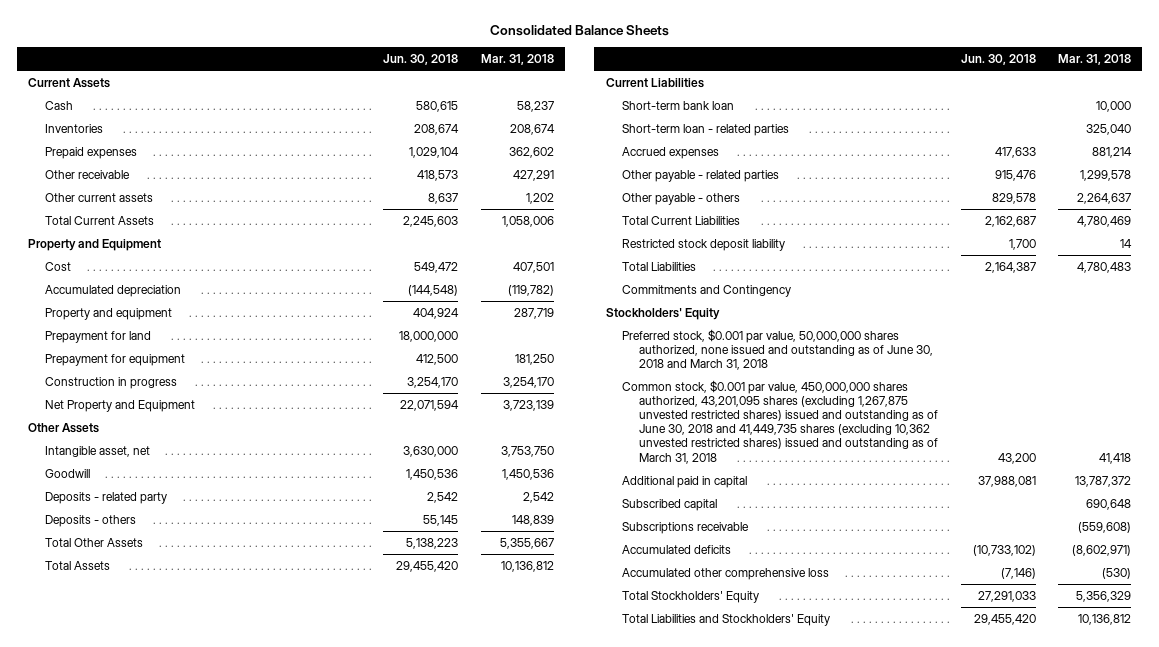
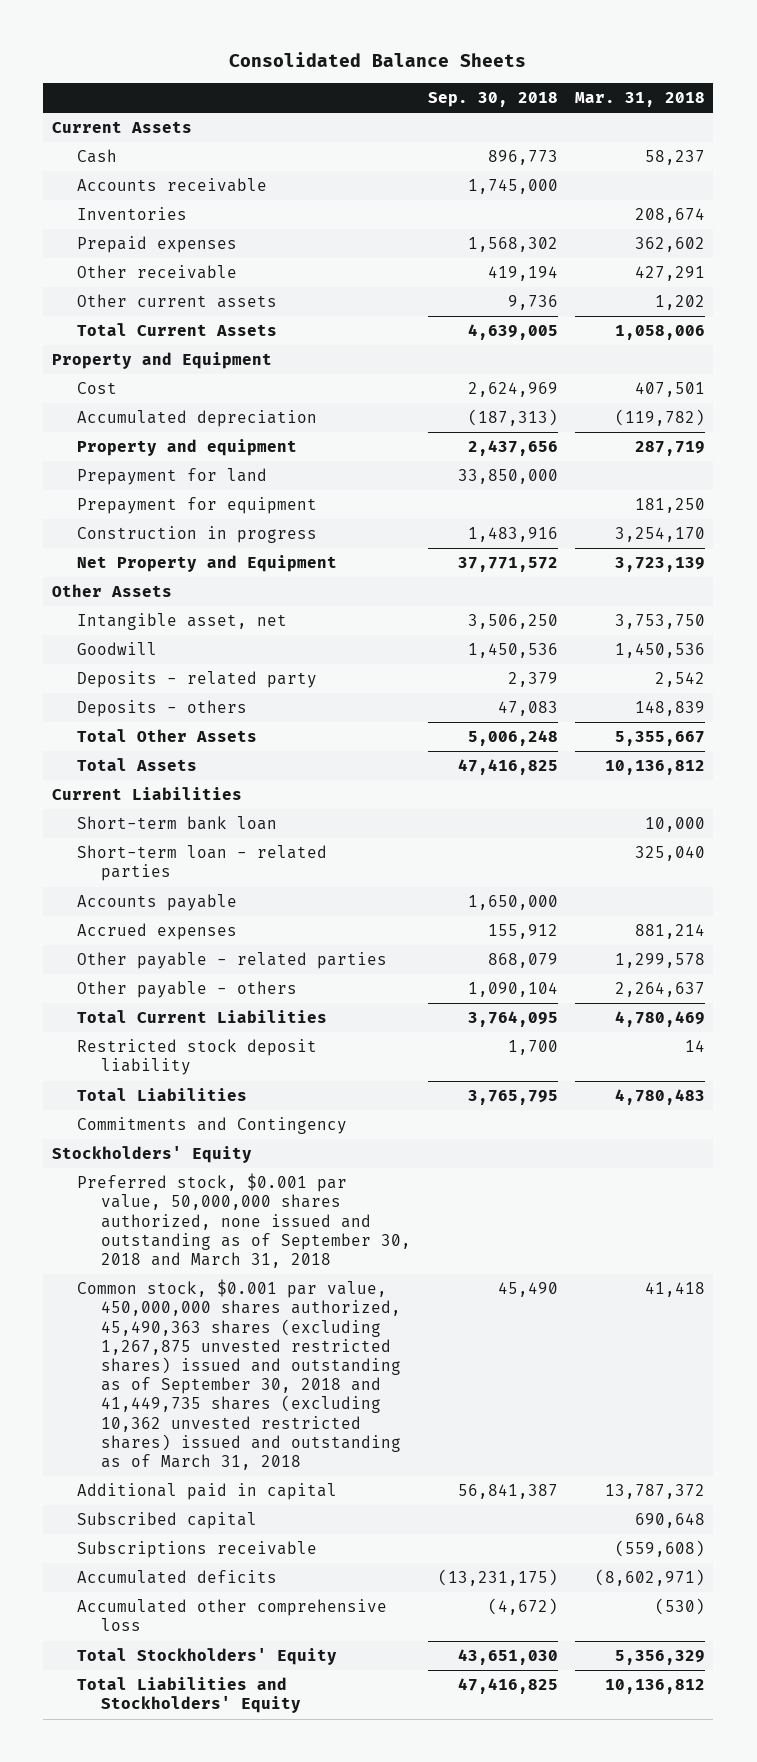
- | Jun. 30, 2018 | Mar. 31, 2018
+ | Sep. 30, 2018 | Mar. 31, 2018
+ Accounts receivable | 1,745,000 |
+ Accounts payable | 1,650,000 |
- Preferred stock, $0.001 par value, 50,000,000 shares authorized, none issued and outstanding as of June 30, 2018 and March 31, 2018
- Common stock, $0.001 par value, 450,000,000 shares authorized, 43,201,095 shares (excluding 1,267,875 unvested restricted shares) issued and outstanding as of June 30, 2018 and 41,449,735 shares (excluding 10,362 unvested restricted shares) issued and outstanding as of March 31, 2018 | 43,200 | 41,418
+ Preferred stock, $0.001 par value, 50,000,000 shares authorized, none issued and outstanding as of September 30, 2018 and March 31, 2018
+ Common stock, $0.001 par value, 450,000,000 shares authorized, 45,490,363 shares (excluding 1,267,875 unvested restricted shares) issued and outstanding as of September 30, 2018 and 41,449,735 shares (excluding 10,362 unvested restricted shares) issued and outstanding as of March 31, 2018 | 45,490 | 41,418

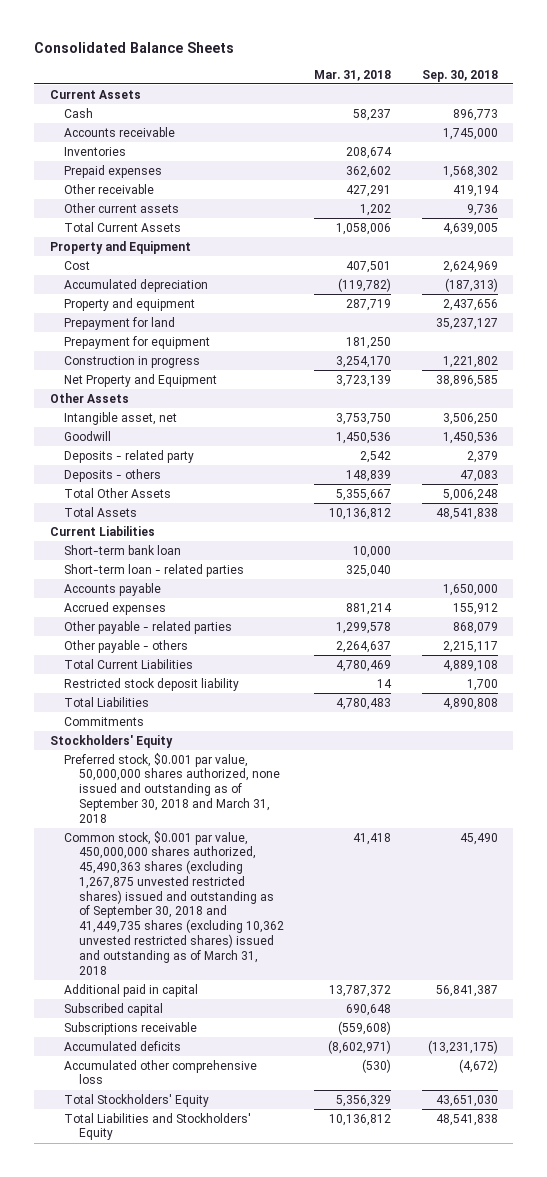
- | Sep. 30, 2018 | Mar. 31, 2018
+ | Mar. 31, 2018 | Sep. 30, 2018
- Prepayment for land | 33,850,000 |
+ Prepayment for land | | 35,237,127
- Construction in progress | 1,483,916 | 3,254,170
- Net Property and Equipment | 37,771,572 | 3,723,139
+ Construction in progress | 3,254,170 | 1,221,802
+ Net Property and Equipment | 3,723,139 | 38,896,585
- Total Assets | 47,416,825 | 10,136,812
+ Total Assets | 10,136,812 | 48,541,838
- Other payable - others | 1,090,104 | 2,264,637
- Total Current Liabilities | 3,764,095 | 4,780,469
+ Other payable - others | 2,264,637 | 2,215,117
+ Total Current Liabilities | 4,780,469 | 4,889,108
- Total Liabilities | 3,765,795 | 4,780,483
- Commitments and Contingency
+ Total Liabilities | 4,780,483 | 4,890,808
+ Commitments
- Total Liabilities and Stockholders' Equity | 47,416,825 | 10,136,812
+ Total Liabilities and Stockholders' Equity | 10,136,812 | 48,541,838

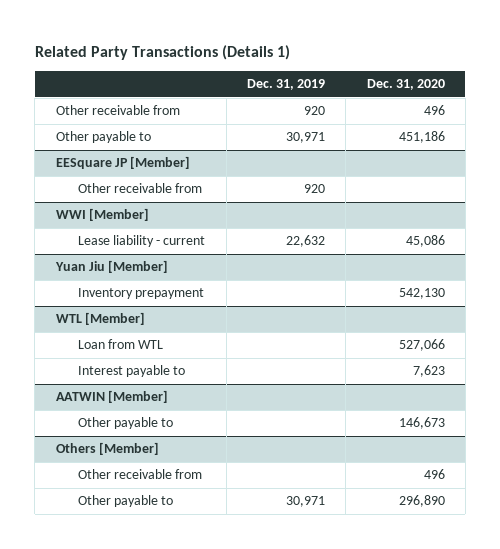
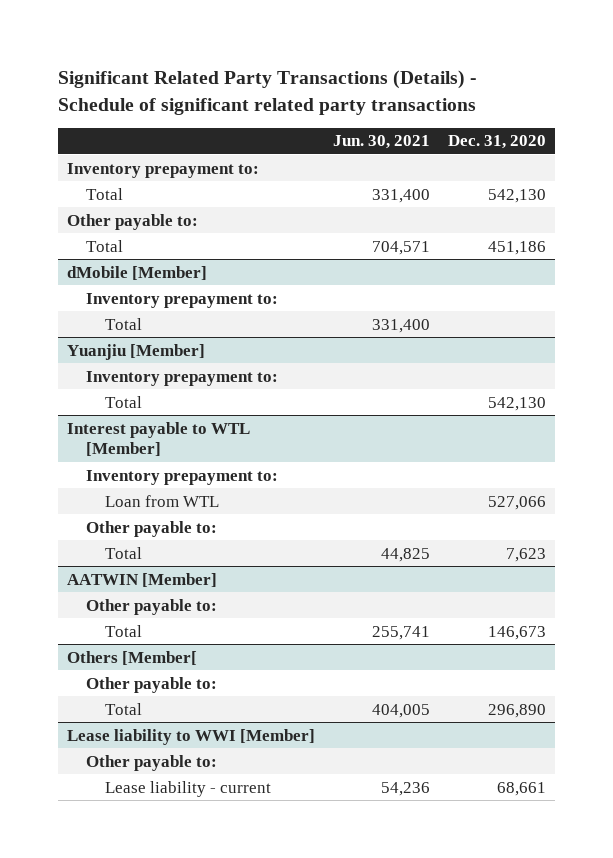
- Related Party Transactions (Details 1)
+ Significant Related Party Transactions (Details) - Schedule of significant related party transactions
- | Dec. 31, 2019 | Dec. 31, 2020
+ | Jun. 30, 2021 | Dec. 31, 2020
- Other receivable from | 920 | 496
- Other payable to | 30,971 | 451,186
- EESquare JP [Member]
- Other receivable from | 920 |
- WWI [Member]
- Lease liability - current | 22,632 | 45,086
- Yuan Jiu [Member]
- Inventory prepayment | | 542,130
- WTL [Member]
+ Inventory prepayment to:
+ Total | 331,400 | 542,130
+ Other payable to:
+ Total | 704,571 | 451,186
+ dMobile [Member]
+ Inventory prepayment to:
+ Total | 331,400 |
+ Yuanjiu [Member]
+ Inventory prepayment to:
+ Total | | 542,130
+ Interest payable to WTL [Member]
+ Inventory prepayment to:
- Interest payable to | | 7,623
+ Other payable to:
+ Total | 44,825 | 7,623
@ AATWIN [Member]
- Other payable to | | 146,673
- Others [Member]
- Other receivable from | | 496
- Other payable to | 30,971 | 296,890
@ AATWIN [Member]
+ Other payable to:
+ Total | 255,741 | 146,673
+ Others [Member[
+ Other payable to:
+ Total | 404,005 | 296,890
+ Lease liability to WWI [Member]
+ Other payable to:
+ Lease liability - current | 54,236 | 68,661

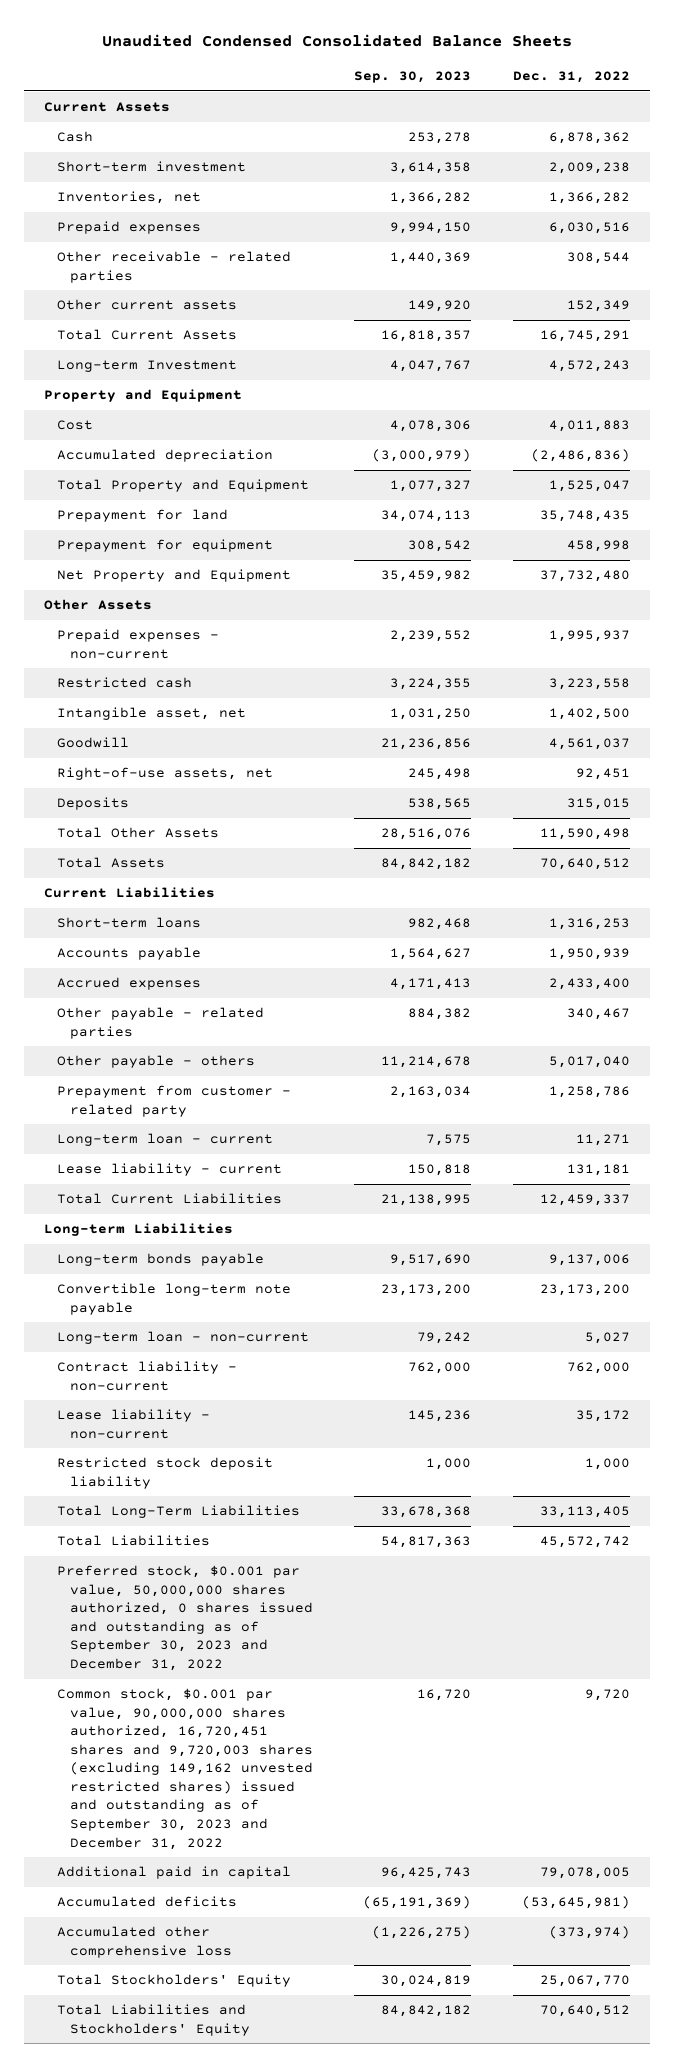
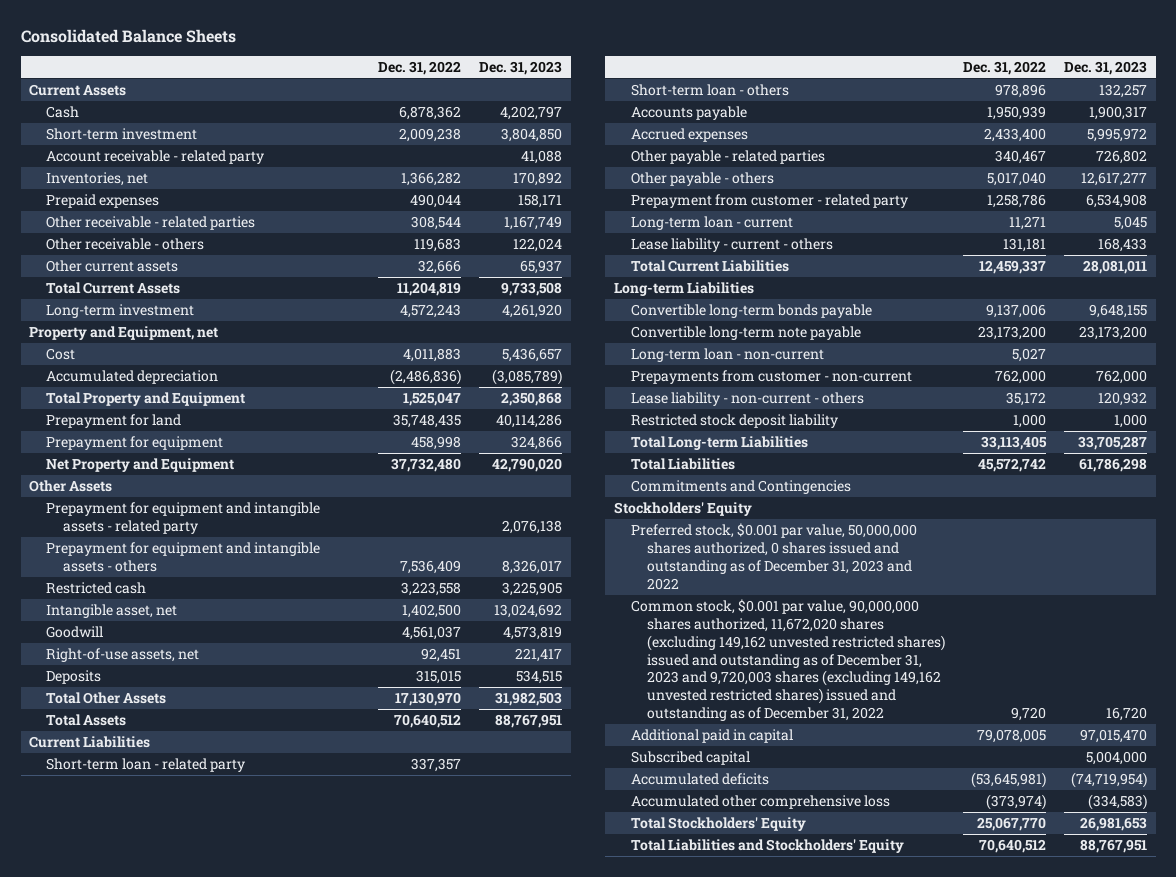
- Unaudited Condensed Consolidated Balance Sheets
+ Consolidated Balance Sheets
- | Sep. 30, 2023 | Dec. 31, 2022
+ | Dec. 31, 2022 | Dec. 31, 2023
+ Account receivable - related party | | 41,088
- Prepaid expenses | 9,994,150 | 6,030,516
+ Prepaid expenses | 490,044 | 158,171
- Other current assets | 149,920 | 152,349
- Total Current Assets | 16,818,357 | 16,745,291
- Long-term Investment | 4,047,767 | 4,572,243
- Property and Equipment
+ Other receivable - others | 119,683 | 122,024
+ Other current assets | 32,666 | 65,937
+ Total Current Assets | 11,204,819 | 9,733,508
+ Long-term investment | 4,572,243 | 4,261,920
+ Property and Equipment, net
- Prepaid expenses - non-current | 2,239,552 | 1,995,937
+ Prepayment for equipment and intangible assets - related party | | 2,076,138
+ Prepayment for equipment and intangible assets - others | 7,536,409 | 8,326,017
- Total Other Assets | 28,516,076 | 11,590,498
+ Total Other Assets | 17,130,970 | 31,982,503
- Short-term loans | 982,468 | 1,316,253
+ Short-term loan - related party | 337,357 |
+ Short-term loan - others | 978,896 | 132,257
- Lease liability - current | 150,818 | 131,181
+ Lease liability - current - others | 131,181 | 168,433
- Long-term bonds payable | 9,517,690 | 9,137,006
+ Convertible long-term bonds payable | 9,137,006 | 9,648,155
- Contract liability - non-current | 762,000 | 762,000
- Lease liability - non-current | 145,236 | 35,172
+ Prepayments from customer - non-current | 762,000 | 762,000
+ Lease liability - non-current - others | 35,172 | 120,932
- Total Long-Term Liabilities | 33,678,368 | 33,113,405
+ Total Long-term Liabilities | 33,113,405 | 33,705,287
- Preferred stock, $0.001 par value, 50,000,000 shares authorized, 0 shares issued and outstanding as of September 30, 2023 and December 31, 2022
- Common stock, $0.001 par value, 90,000,000 shares authorized, 16,720,451 shares and 9,720,003 shares (excluding 149,162 unvested restricted shares) issued and outstanding as of September 30, 2023 and December 31, 2022 | 16,720 | 9,720
+ Commitments and Contingencies
+ Stockholders' Equity
+ Preferred stock, $0.001 par value, 50,000,000 shares authorized, 0 shares issued and outstanding as of December 31, 2023 and 2022
+ Common stock, $0.001 par value, 90,000,000 shares authorized, 11,672,020 shares (excluding 149,162 unvested restricted shares) issued and outstanding as of December 31, 2023 and 9,720,003 shares (excluding 149,162 unvested restricted shares) issued and outstanding as of December 31, 2022 | 9,720 | 16,720
+ Subscribed capital | | 5,004,000

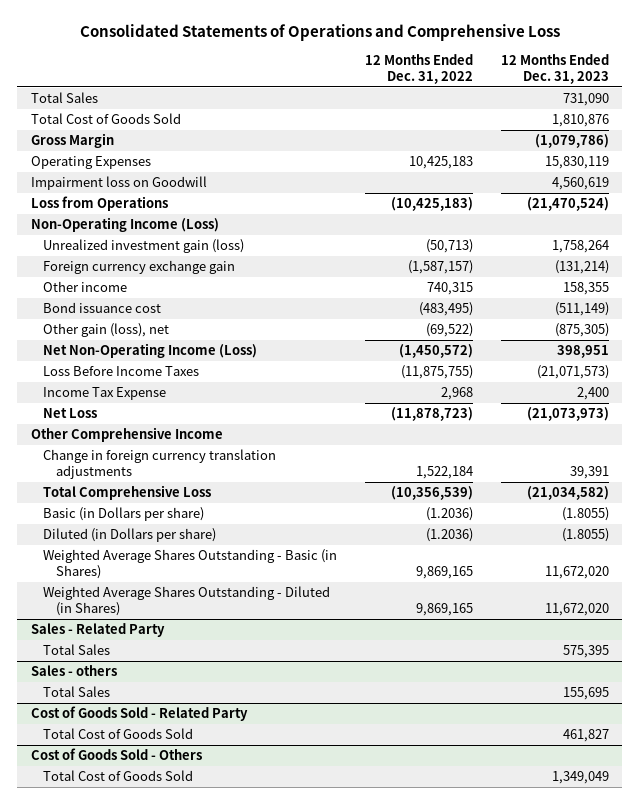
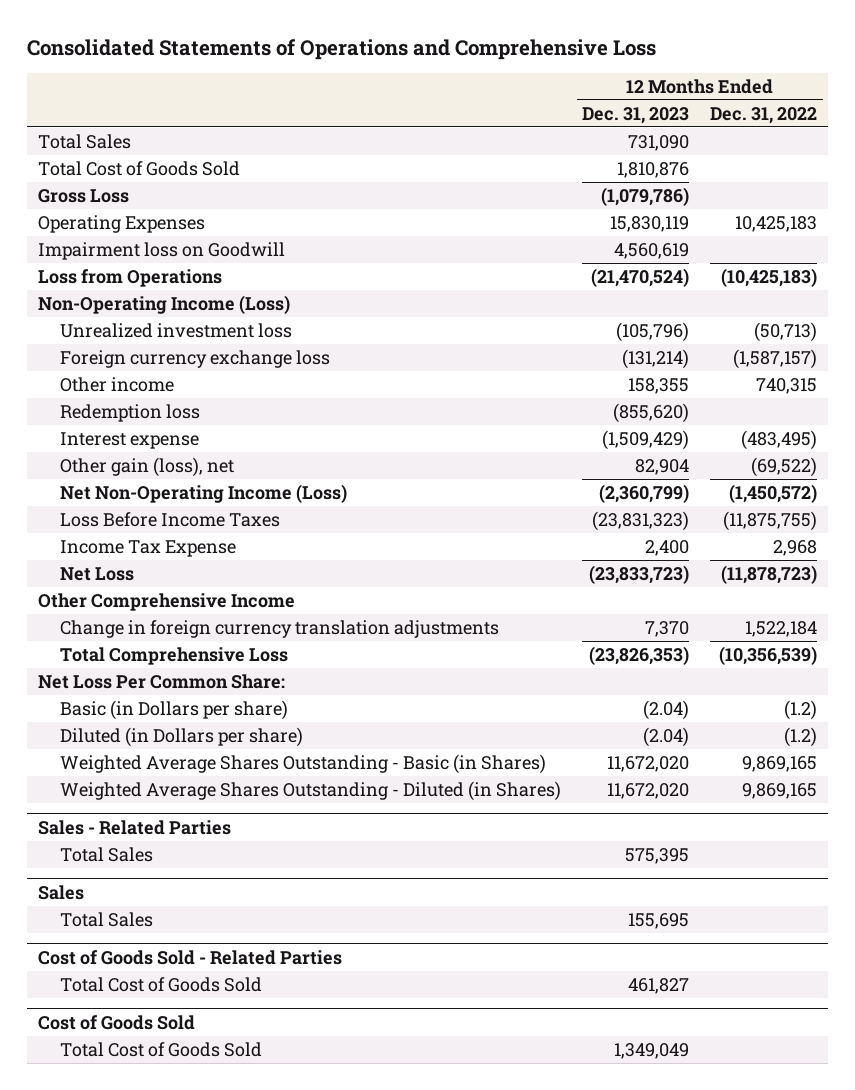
- | 12 Months Ended Dec. 31, 2022 | 12 Months Ended Dec. 31, 2023
+ | 12 Months Ended Dec. 31, 2023 | 12 Months Ended Dec. 31, 2022
- Gross Margin | | (1,079,786)
+ Gross Loss | (1,079,786) |
- Unrealized investment gain (loss) | (50,713) | 1,758,264
- Foreign currency exchange gain | (1,587,157) | (131,214)
+ Unrealized investment loss | (105,796) | (50,713)
+ Foreign currency exchange loss | (131,214) | (1,587,157)
- Bond issuance cost | (483,495) | (511,149)
- Other gain (loss), net | (69,522) | (875,305)
- Net Non-Operating Income (Loss) | (1,450,572) | 398,951
- Loss Before Income Taxes | (11,875,755) | (21,071,573)
+ Redemption loss | (855,620) |
+ Interest expense | (1,509,429) | (483,495)
+ Other gain (loss), net | 82,904 | (69,522)
+ Net Non-Operating Income (Loss) | (2,360,799) | (1,450,572)
+ Loss Before Income Taxes | (23,831,323) | (11,875,755)
- Net Loss | (11,878,723) | (21,073,973)
+ Net Loss | (23,833,723) | (11,878,723)
- Change in foreign currency translation adjustments | 1,522,184 | 39,391
- Total Comprehensive Loss | (10,356,539) | (21,034,582)
- Basic (in Dollars per share) | (1.2036) | (1.8055)
- Diluted (in Dollars per share) | (1.2036) | (1.8055)
+ Change in foreign currency translation adjustments | 7,370 | 1,522,184
+ Total Comprehensive Loss | (23,826,353) | (10,356,539)
+ Net Loss Per Common Share:
+ Basic (in Dollars per share) | (2.04) | (1.2)
+ Diluted (in Dollars per share) | (2.04) | (1.2)
- Sales - Related Party
+ Sales - Related Parties
- Sales - others
+ Sales
- Cost of Goods Sold - Related Party
+ Cost of Goods Sold - Related Parties
- Cost of Goods Sold - Others
+ Cost of Goods Sold

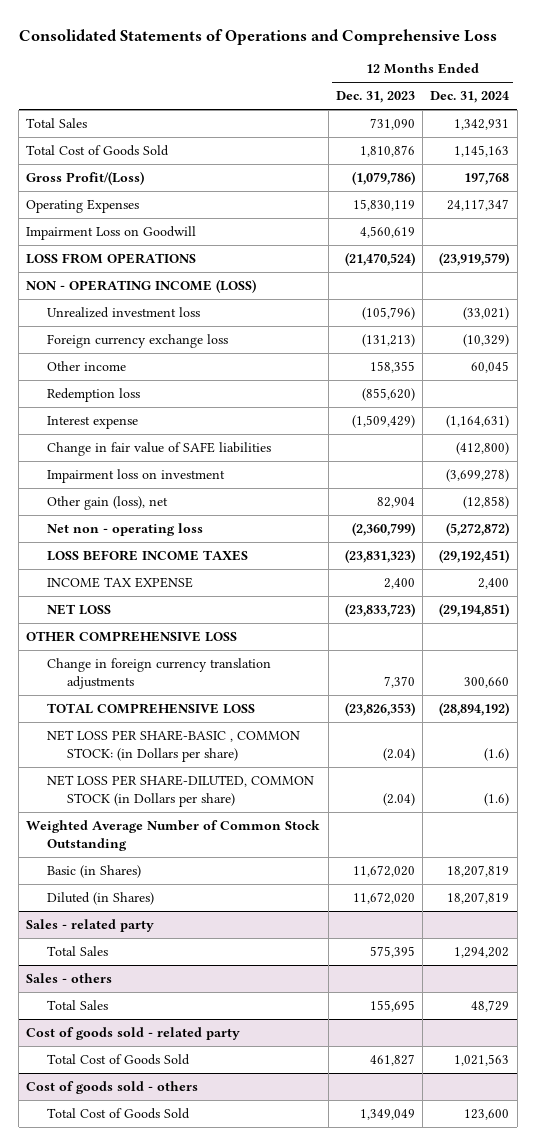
- | 12 Months Ended Dec. 31, 2023 | 12 Months Ended Dec. 31, 2022
+ | 12 Months Ended Dec. 31, 2023 | 12 Months Ended Dec. 31, 2024
- Gross Loss | (1,079,786) |
+ Gross Profit/(Loss) | (1,079,786) | 197,768
- Impairment loss on Goodwill | 4,560,619 |
- Loss from Operations | (21,470,524) | (10,425,183)
- Non-Operating Income (Loss)
+ Impairment Loss on Goodwill | 4,560,619 |
+ LOSS FROM OPERATIONS | (21,470,524) | (23,919,579)
+ NON - OPERATING INCOME (LOSS)
- Foreign currency exchange loss | (131,214) | (1,587,157)
+ Foreign currency exchange loss | (131,213) | (10,329)
+ Change in fair value of SAFE liabilities | | (412,800)
+ Impairment loss on investment | | (3,699,278)
- Net Non-Operating Income (Loss) | (2,360,799) | (1,450,572)
- Loss Before Income Taxes | (23,831,323) | (11,875,755)
- Income Tax Expense | 2,400 | 2,968
- Net Loss | (23,833,723) | (11,878,723)
- Other Comprehensive Income
+ Net non - operating loss | (2,360,799) | (5,272,872)
+ LOSS BEFORE INCOME TAXES | (23,831,323) | (29,192,451)
+ INCOME TAX EXPENSE | 2,400 | 2,400
+ NET LOSS | (23,833,723) | (29,194,851)
+ OTHER COMPREHENSIVE LOSS
- Total Comprehensive Loss | (23,826,353) | (10,356,539)
- Net Loss Per Common Share:
- Basic (in Dollars per share) | (2.04) | (1.2)
- Diluted (in Dollars per share) | (2.04) | (1.2)
- Weighted Average Shares Outstanding - Basic (in Shares) | 11,672,020 | 9,869,165
- Weighted Average Shares Outstanding - Diluted (in Shares) | 11,672,020 | 9,869,165
- Sales - Related Parties
+ TOTAL COMPREHENSIVE LOSS | (23,826,353) | (28,894,192)
+ NET LOSS PER SHARE-BASIC , COMMON STOCK: (in Dollars per share) | (2.04) | (1.6)
+ NET LOSS PER SHARE-DILUTED, COMMON STOCK (in Dollars per share) | (2.04) | (1.6)
+ Weighted Average Number of Common Stock Outstanding
+ Basic (in Shares) | 11,672,020 | 18,207,819
+ Diluted (in Shares) | 11,672,020 | 18,207,819
+ Sales - related party
- Sales
+ Sales - others
- Cost of Goods Sold - Related Parties
+ Cost of goods sold - related party
- Cost of Goods Sold
+ Cost of goods sold - others

